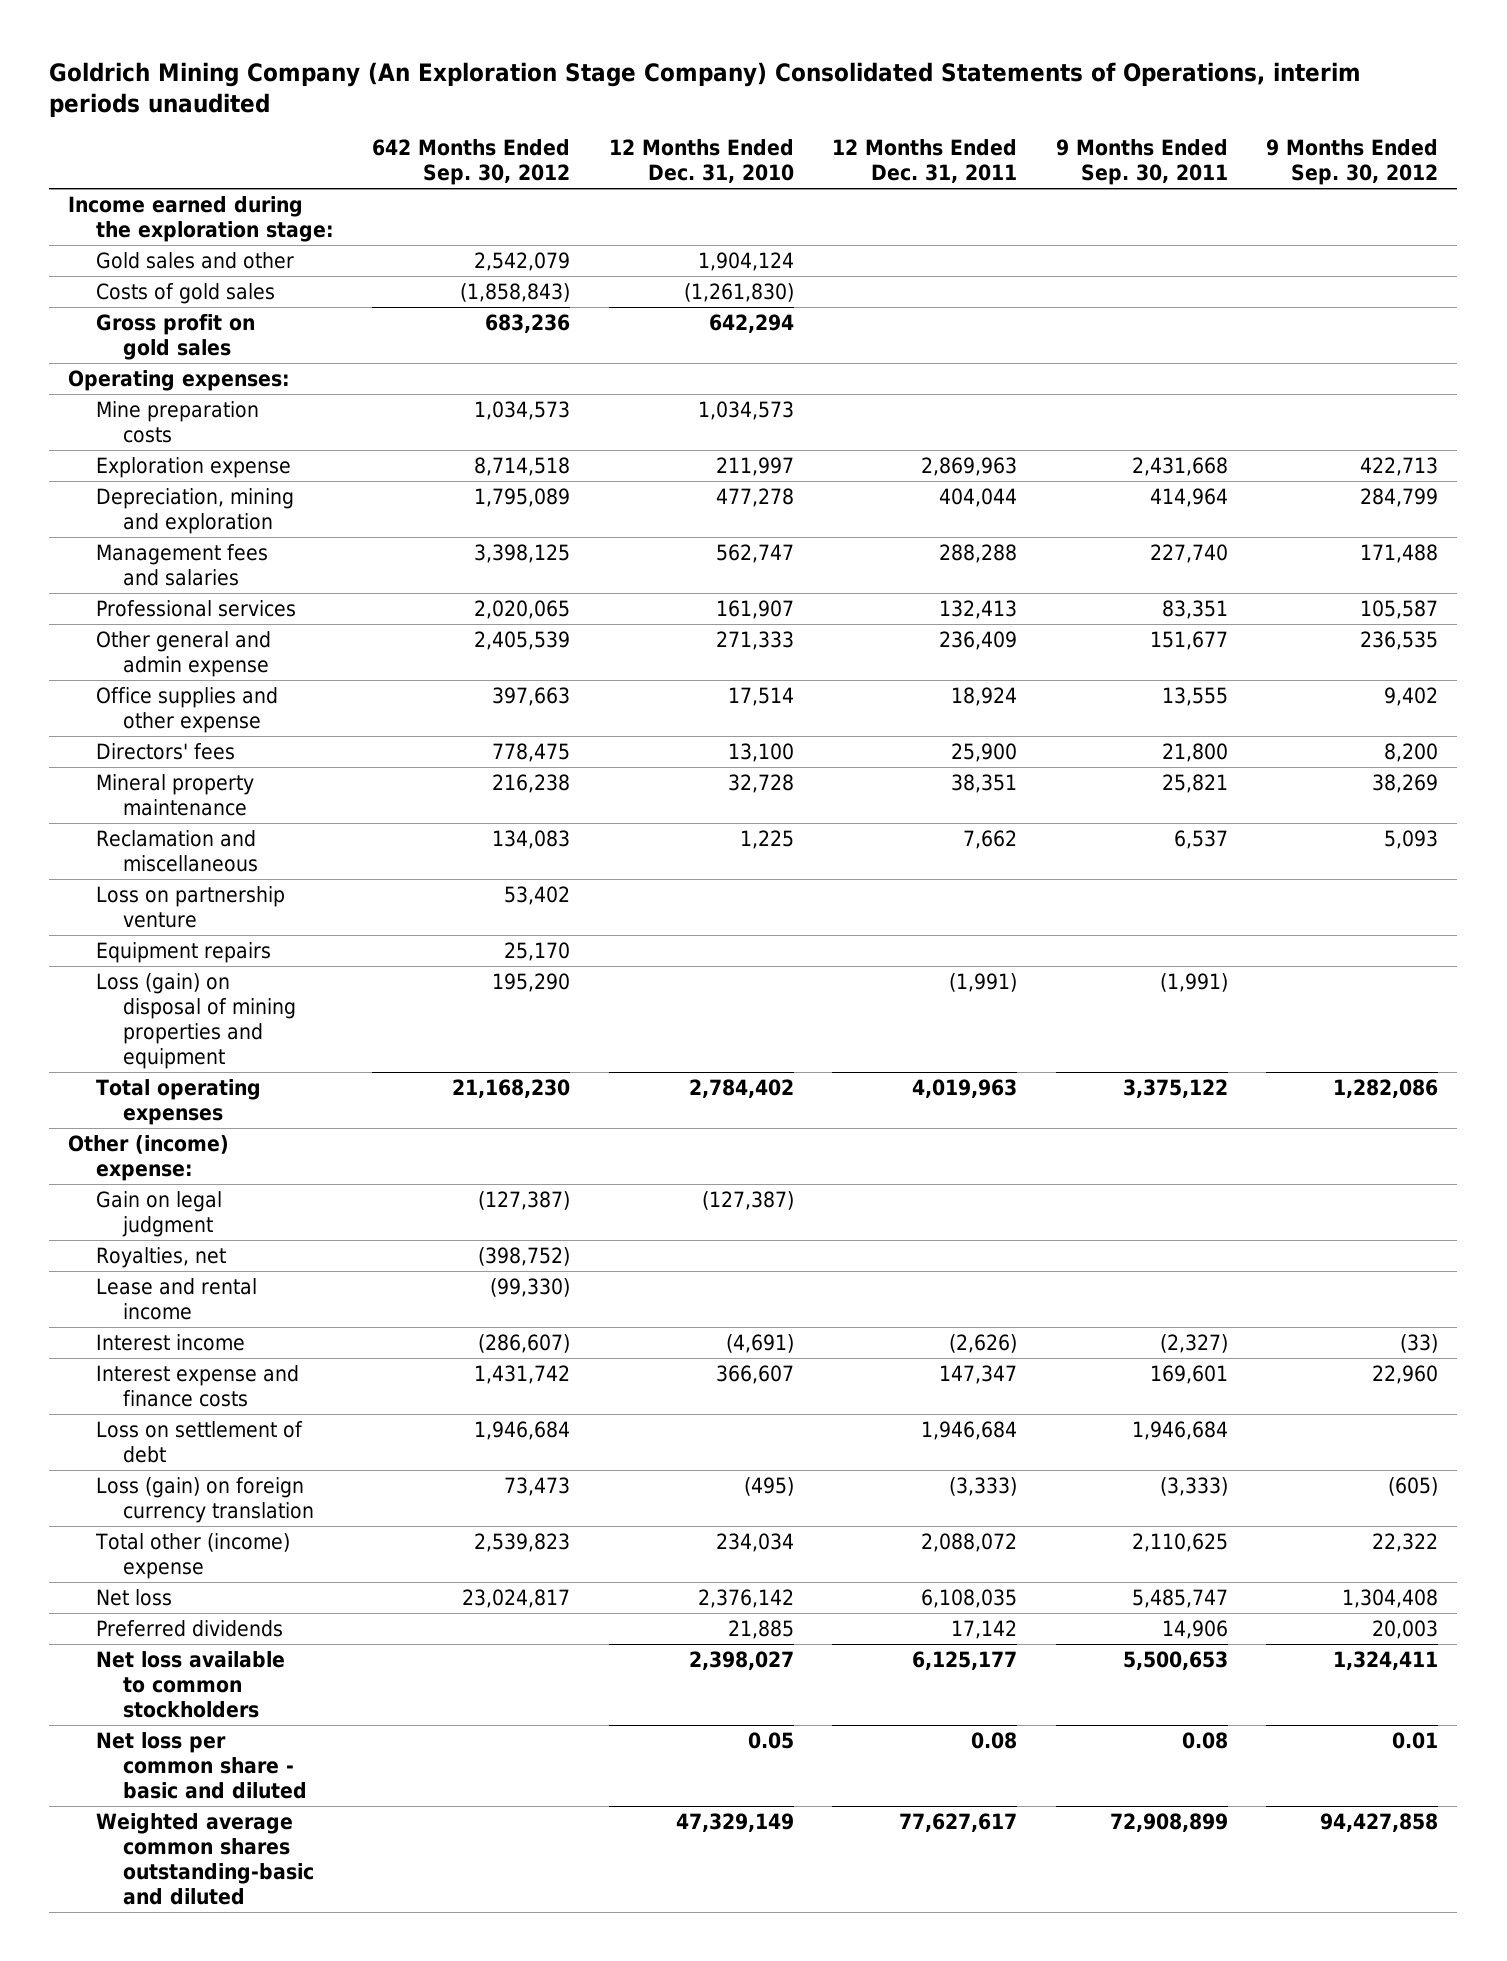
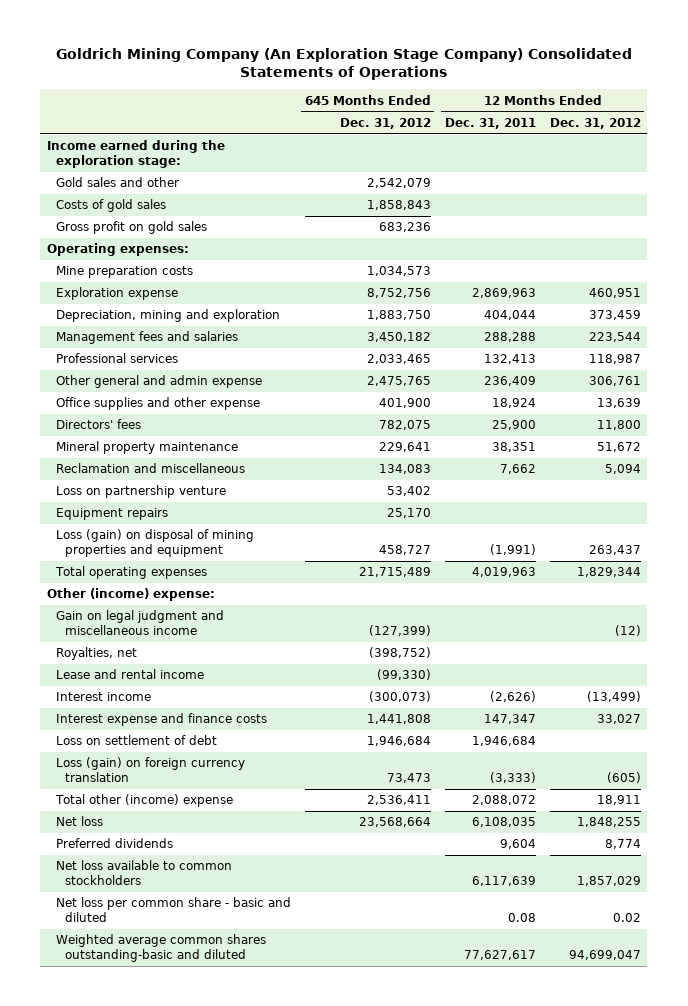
- Goldrich Mining Company (An Exploration Stage Company) Consolidated Statements of Operations, interim periods unaudited
+ Goldrich Mining Company (An Exploration Stage Company) Consolidated Statements of Operations
- | 642 Months Ended Sep. 30, 2012 | 12 Months Ended Dec. 31, 2010 | 12 Months Ended Dec. 31, 2011 | 9 Months Ended Sep. 30, 2011 | 9 Months Ended Sep. 30, 2012
+ | 645 Months Ended Dec. 31, 2012 | 12 Months Ended Dec. 31, 2011 | 12 Months Ended Dec. 31, 2012
- Gain on legal judgment | (127,387) | (127,387) | | |
+ Gain on legal judgment and miscellaneous income | (127,399) | | (12)
- Preferred dividends | | 21,885 | 17,142 | 14,906 | 20,003
- Net loss available to common stockholders | | 2,398,027 | 6,125,177 | 5,500,653 | 1,324,411
+ Preferred dividends | | 9,604 | 8,774
+ Net loss available to common stockholders | | 6,117,639 | 1,857,029

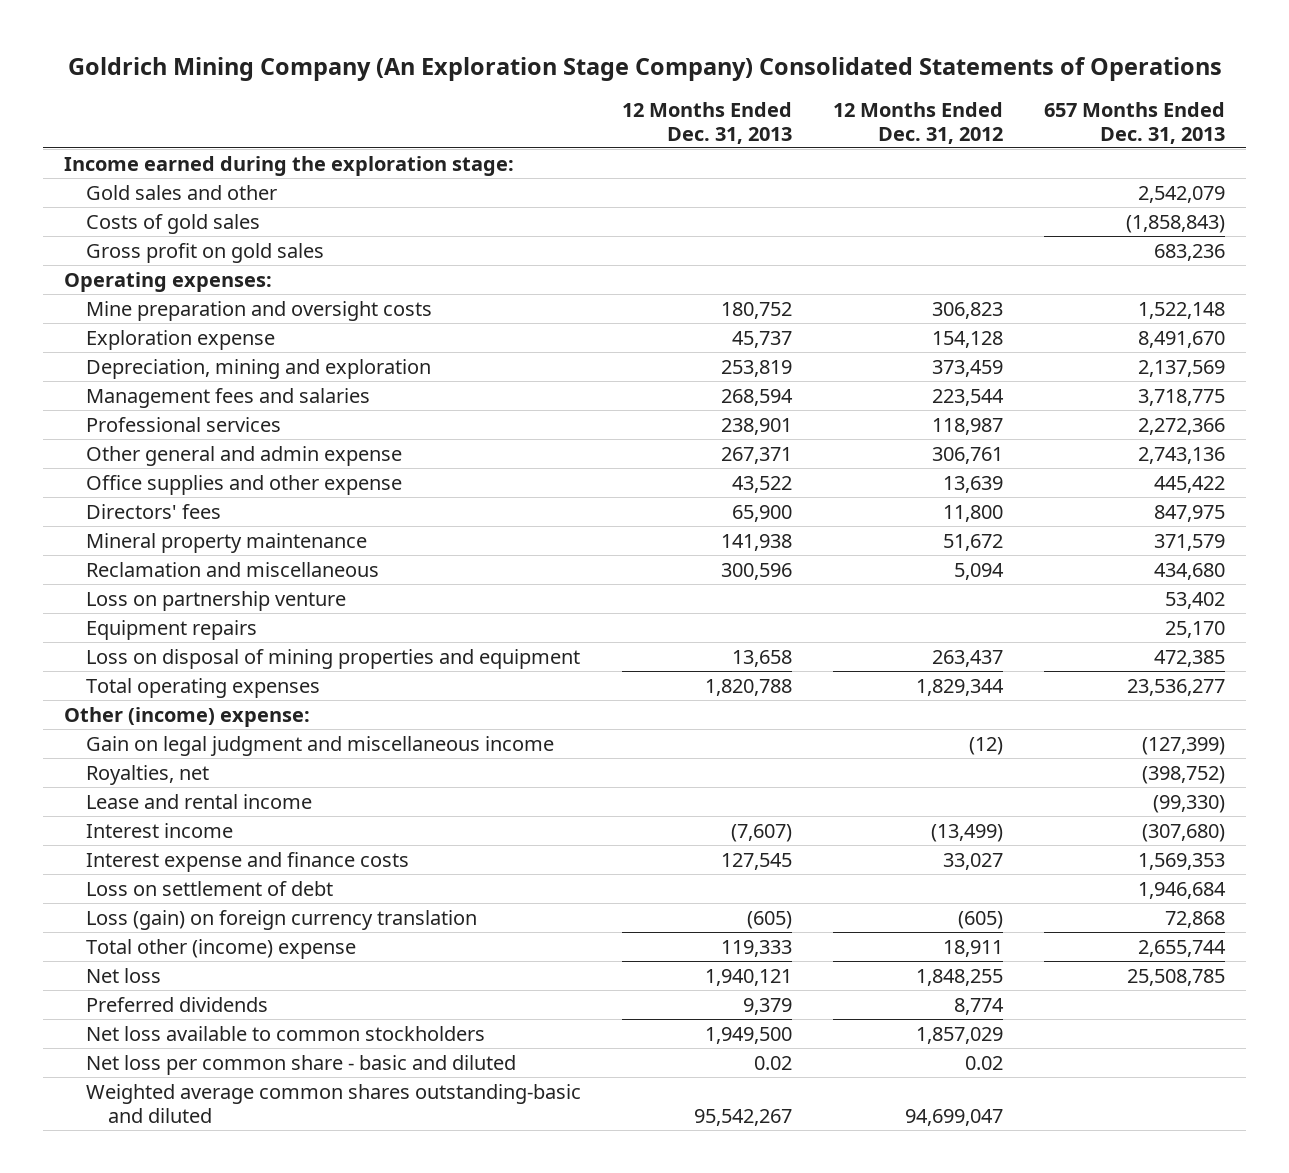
- | 645 Months Ended Dec. 31, 2012 | 12 Months Ended Dec. 31, 2011 | 12 Months Ended Dec. 31, 2012
+ | 12 Months Ended Dec. 31, 2013 | 12 Months Ended Dec. 31, 2012 | 657 Months Ended Dec. 31, 2013
- Mine preparation costs | 1,034,573 | |
- Exploration expense | 8,752,756 | 2,869,963 | 460,951
+ Mine preparation and oversight costs | 180,752 | 306,823 | 1,522,148
+ Exploration expense | 45,737 | 154,128 | 8,491,670
- Loss (gain) on disposal of mining properties and equipment | 458,727 | (1,991) | 263,437
+ Loss on disposal of mining properties and equipment | 13,658 | 263,437 | 472,385

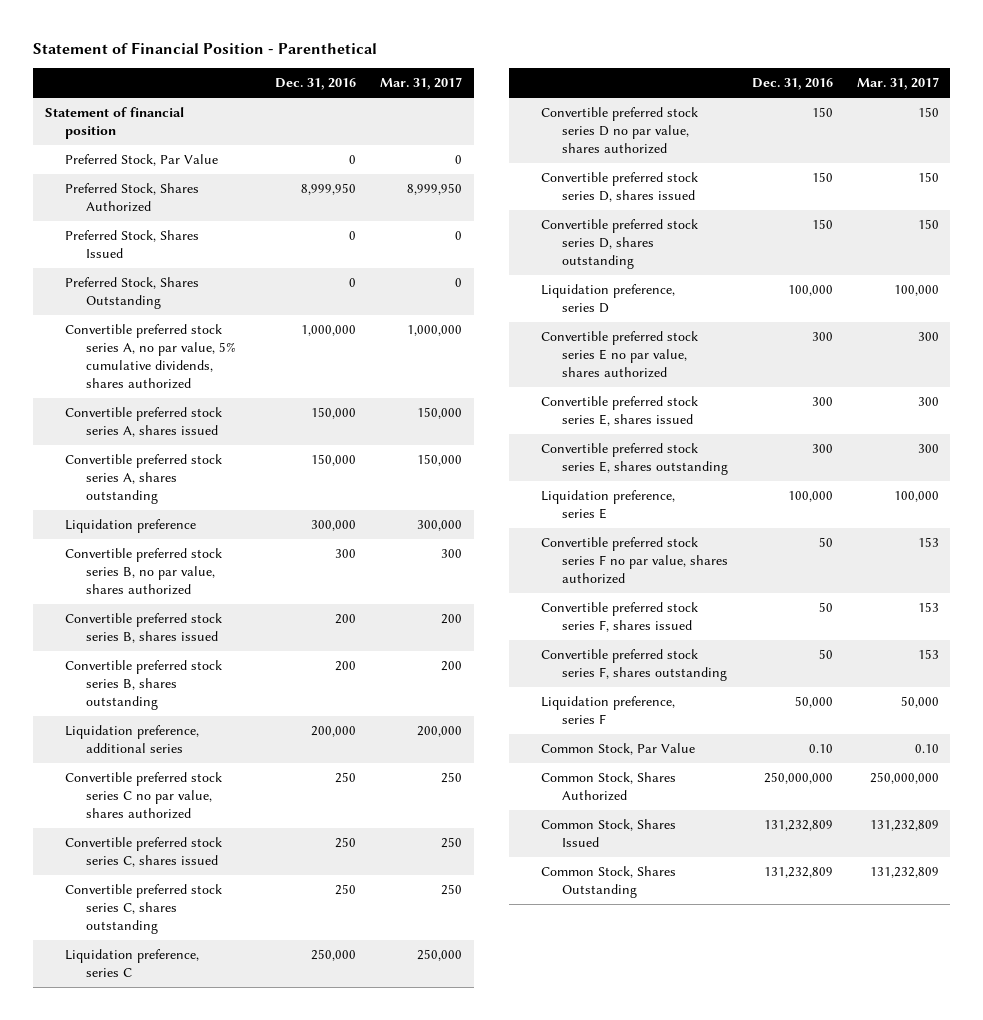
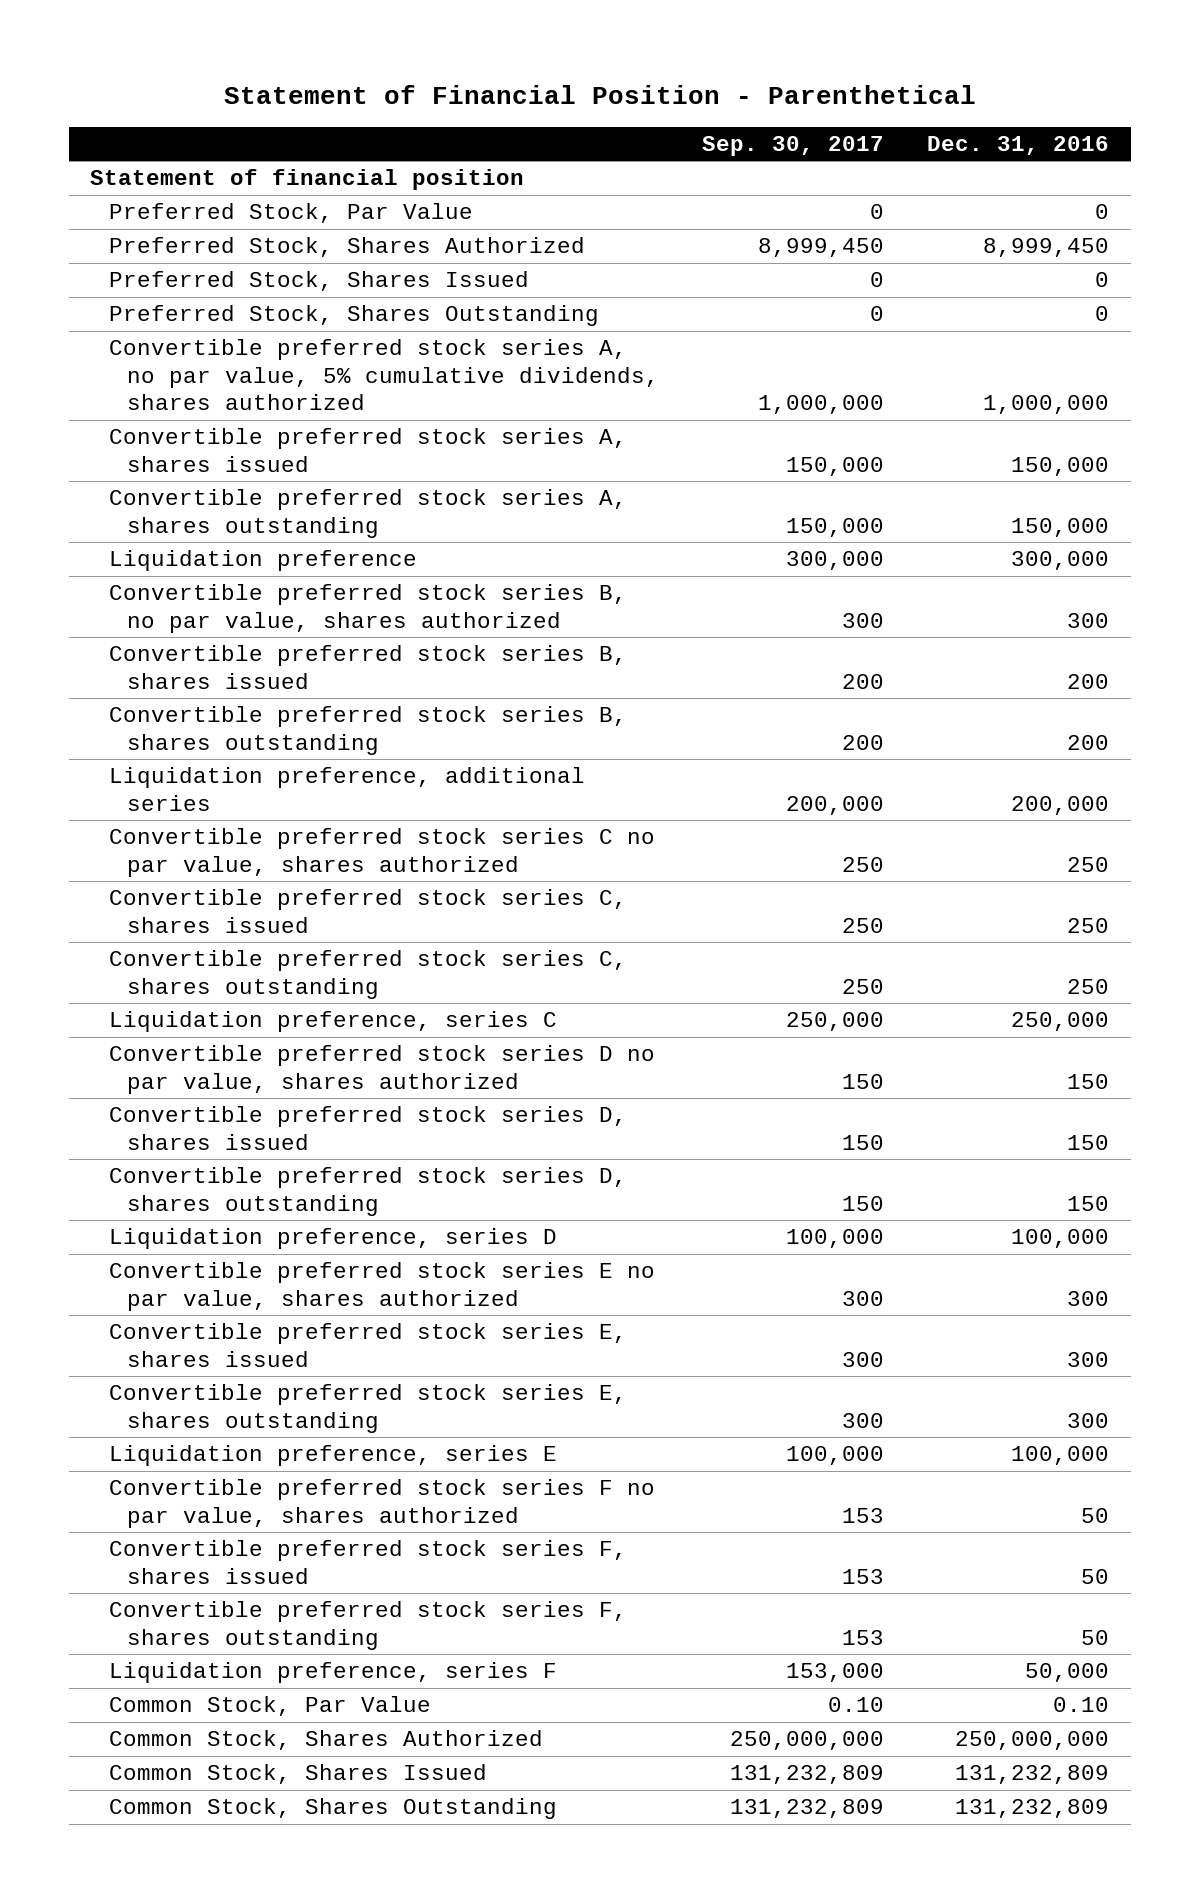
- | Dec. 31, 2016 | Mar. 31, 2017
+ | Sep. 30, 2017 | Dec. 31, 2016
- Preferred Stock, Shares Authorized | 8,999,950 | 8,999,950
+ Preferred Stock, Shares Authorized | 8,999,450 | 8,999,450

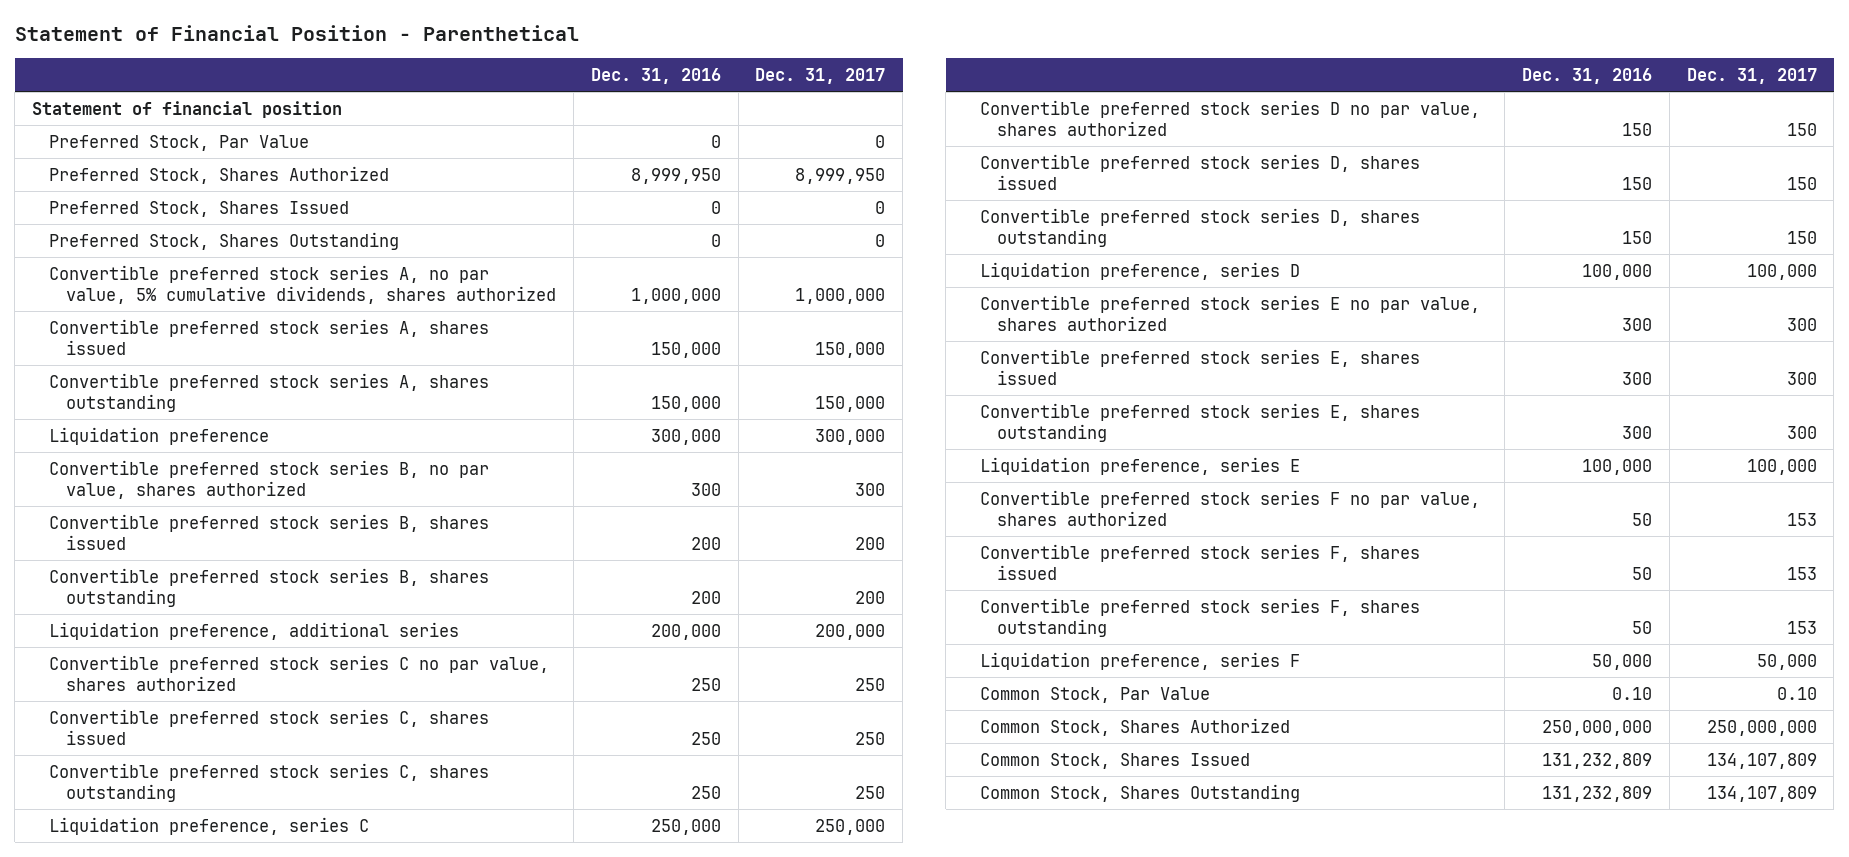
- | Sep. 30, 2017 | Dec. 31, 2016
+ | Dec. 31, 2016 | Dec. 31, 2017
- Preferred Stock, Shares Authorized | 8,999,450 | 8,999,450
+ Preferred Stock, Shares Authorized | 8,999,950 | 8,999,950

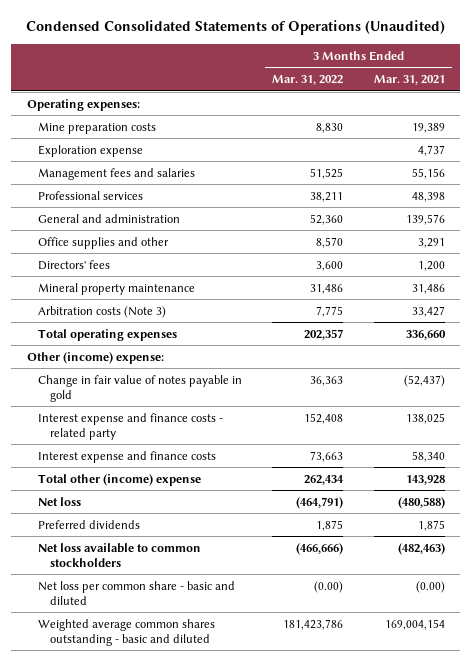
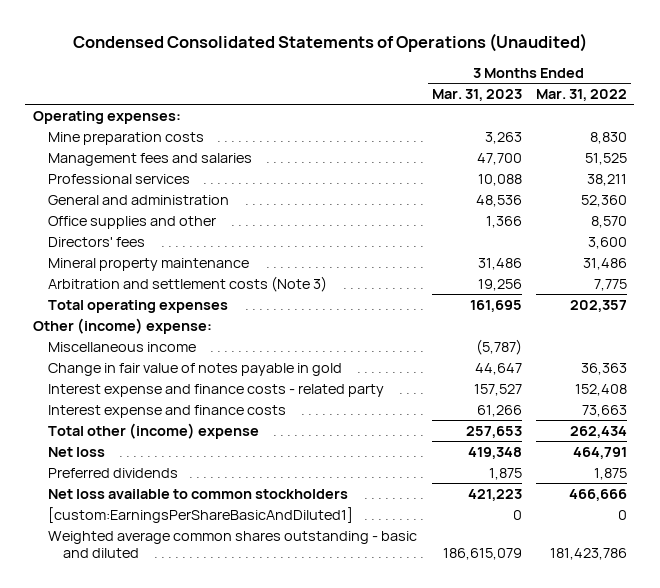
- | 3 Months Ended Mar. 31, 2022 | 3 Months Ended Mar. 31, 2021
+ | 3 Months Ended Mar. 31, 2023 | 3 Months Ended Mar. 31, 2022
- Exploration expense | | 4,737
- Arbitration costs (Note 3) | 7,775 | 33,427
+ Arbitration and settlement costs (Note 3) | 19,256 | 7,775
+ Miscellaneous income | (5,787) |
- Net loss | (464,791) | (480,588)
+ Net loss | 419,348 | 464,791
- Net loss available to common stockholders | (466,666) | (482,463)
- Net loss per common share - basic and diluted | (0.00) | (0.00)
+ Net loss available to common stockholders | 421,223 | 466,666
+ [custom:EarningsPerShareBasicAndDiluted1] | 0 | 0

